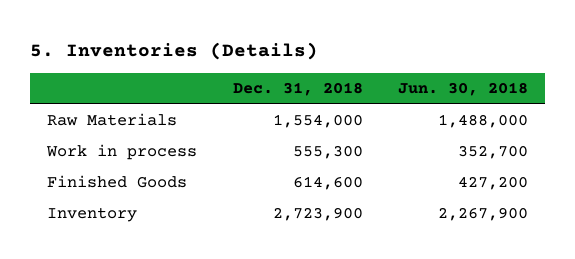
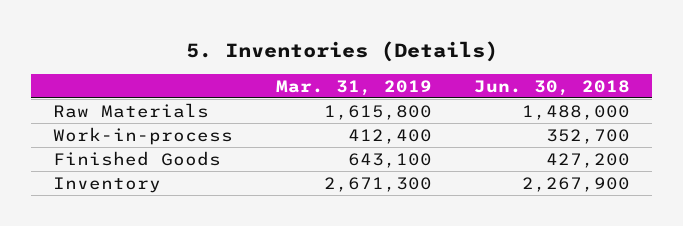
- | Dec. 31, 2018 | Jun. 30, 2018
+ | Mar. 31, 2019 | Jun. 30, 2018
- Work in process | 555,300 | 352,700
+ Work-in-process | 412,400 | 352,700

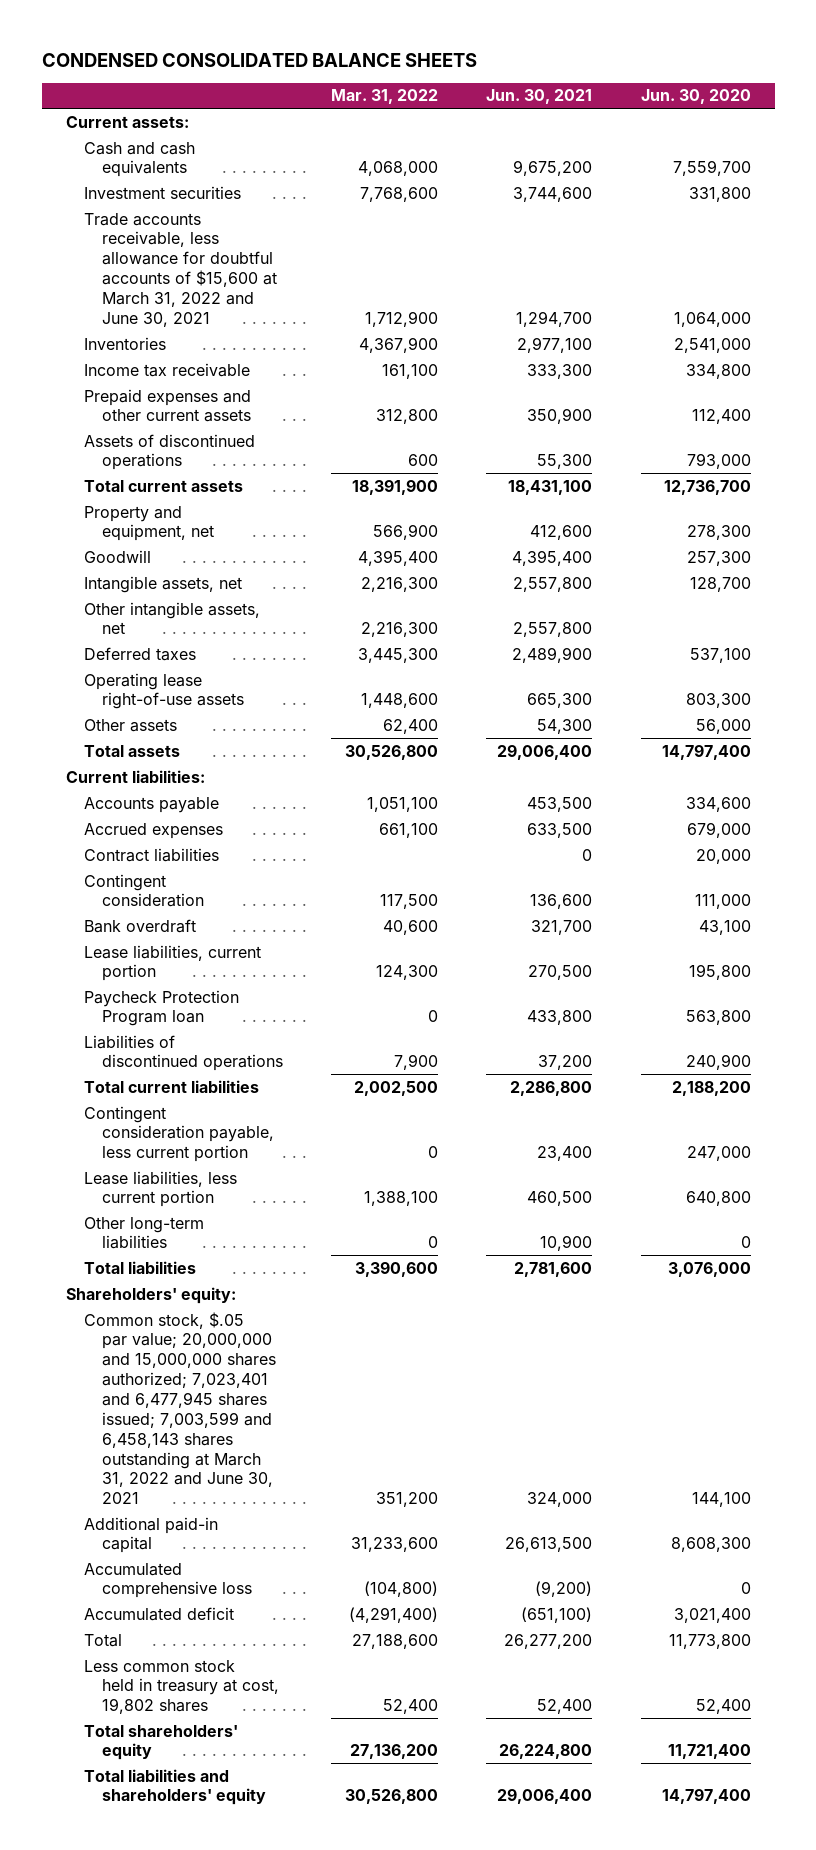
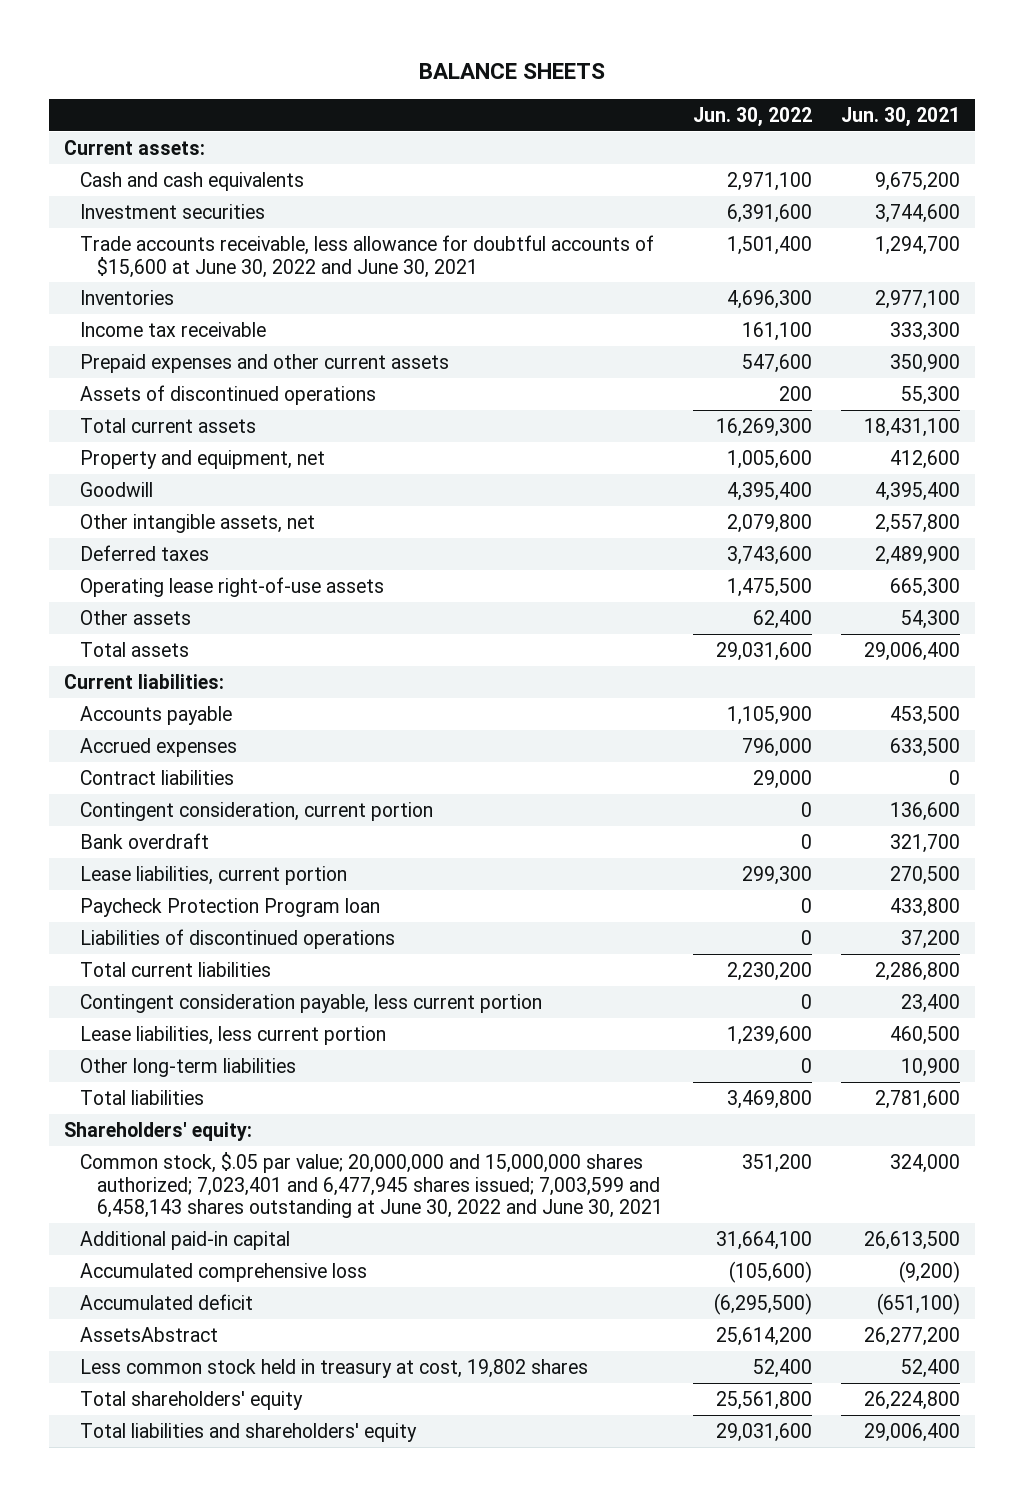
- CONDENSED CONSOLIDATED BALANCE SHEETS
+ BALANCE SHEETS
- | Mar. 31, 2022 | Jun. 30, 2021 | Jun. 30, 2020
+ | Jun. 30, 2022 | Jun. 30, 2021
- Trade accounts receivable, less allowance for doubtful accounts of $15,600 at March 31, 2022 and June 30, 2021 | 1,712,900 | 1,294,700 | 1,064,000
+ Trade accounts receivable, less allowance for doubtful accounts of $15,600 at June 30, 2022 and June 30, 2021 | 1,501,400 | 1,294,700
- Intangible assets, net | 2,216,300 | 2,557,800 | 128,700
- Contingent consideration | 117,500 | 136,600 | 111,000
+ Contingent consideration, current portion | 0 | 136,600
- Common stock, $.05 par value; 20,000,000 and 15,000,000 shares authorized; 7,023,401 and 6,477,945 shares issued; 7,003,599 and 6,458,143 shares outstanding at March 31, 2022 and June 30, 2021 | 351,200 | 324,000 | 144,100
+ Common stock, $.05 par value; 20,000,000 and 15,000,000 shares authorized; 7,023,401 and 6,477,945 shares issued; 7,003,599 and 6,458,143 shares outstanding at June 30, 2022 and June 30, 2021 | 351,200 | 324,000
- Total | 27,188,600 | 26,277,200 | 11,773,800
+ AssetsAbstract | 25,614,200 | 26,277,200

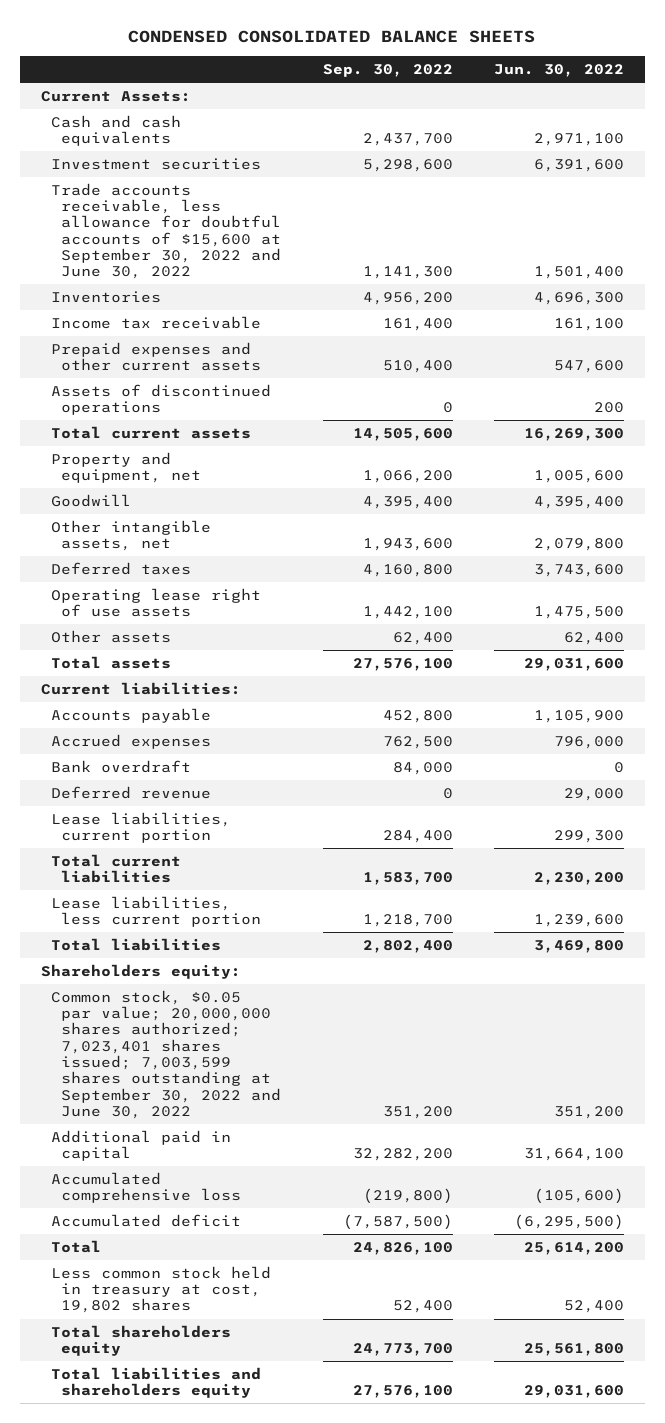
- BALANCE SHEETS
+ CONDENSED CONSOLIDATED BALANCE SHEETS
- | Jun. 30, 2022 | Jun. 30, 2021
+ | Sep. 30, 2022 | Jun. 30, 2022
- Current assets:
+ Current Assets:
- Trade accounts receivable, less allowance for doubtful accounts of $15,600 at June 30, 2022 and June 30, 2021 | 1,501,400 | 1,294,700
+ Trade accounts receivable, less allowance for doubtful accounts of $15,600 at September 30, 2022 and June 30, 2022 | 1,141,300 | 1,501,400
- Operating lease right-of-use assets | 1,475,500 | 665,300
+ Operating lease right of use assets | 1,442,100 | 1,475,500
- Contract liabilities | 29,000 | 0
- Contingent consideration, current portion | 0 | 136,600
+ Deferred revenue | 0 | 29,000
- Paycheck Protection Program loan | 0 | 433,800
- Liabilities of discontinued operations | 0 | 37,200
- Contingent consideration payable, less current portion | 0 | 23,400
- Other long-term liabilities | 0 | 10,900
- Shareholders' equity:
- Common stock, $.05 par value; 20,000,000 and 15,000,000 shares authorized; 7,023,401 and 6,477,945 shares issued; 7,003,599 and 6,458,143 shares outstanding at June 30, 2022 and June 30, 2021 | 351,200 | 324,000
- Additional paid-in capital | 31,664,100 | 26,613,500
+ Shareholders equity:
+ Common stock, $0.05 par value; 20,000,000 shares authorized; 7,023,401 shares issued; 7,003,599 shares outstanding at September 30, 2022 and June 30, 2022 | 351,200 | 351,200
+ Additional paid in capital | 32,282,200 | 31,664,100
- AssetsAbstract | 25,614,200 | 26,277,200
+ Total | 24,826,100 | 25,614,200
- Total shareholders' equity | 25,561,800 | 26,224,800
- Total liabilities and shareholders' equity | 29,031,600 | 29,006,400
+ Total shareholders equity | 24,773,700 | 25,561,800
+ Total liabilities and shareholders equity | 27,576,100 | 29,031,600

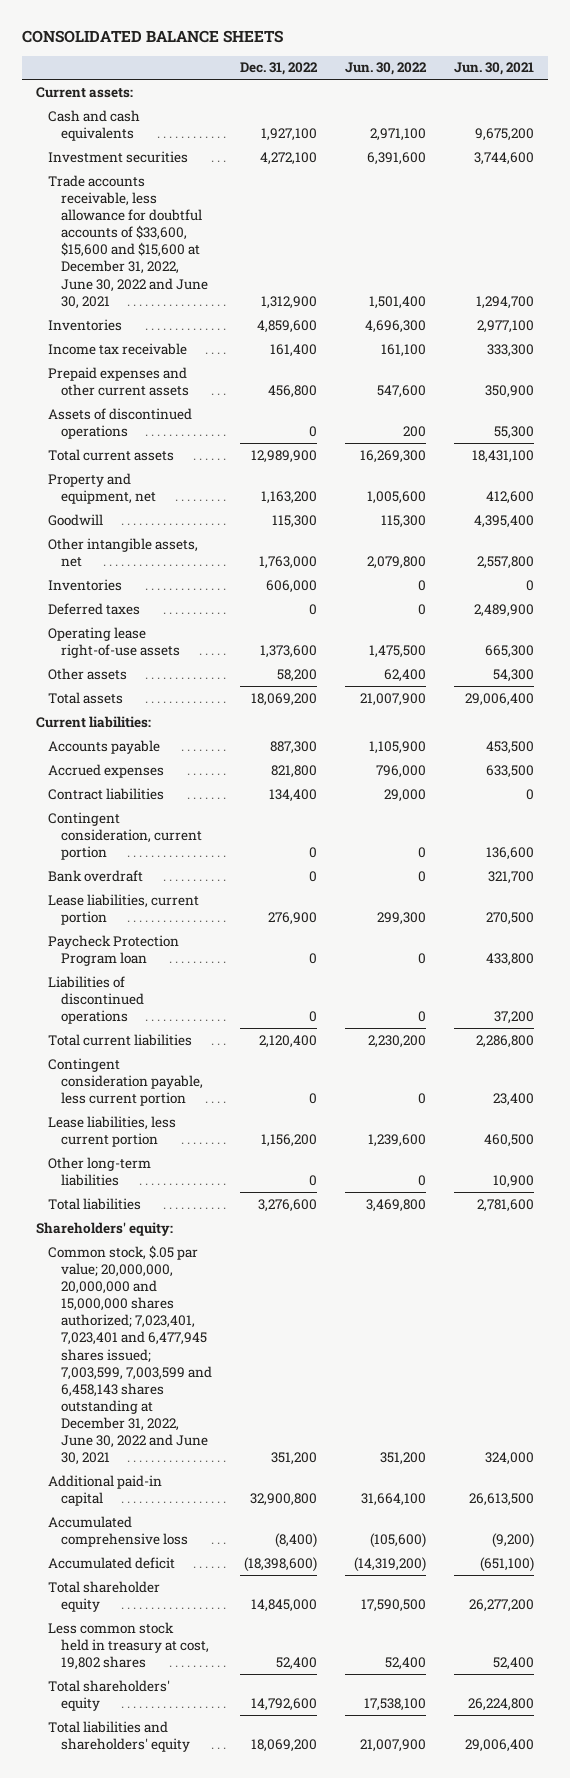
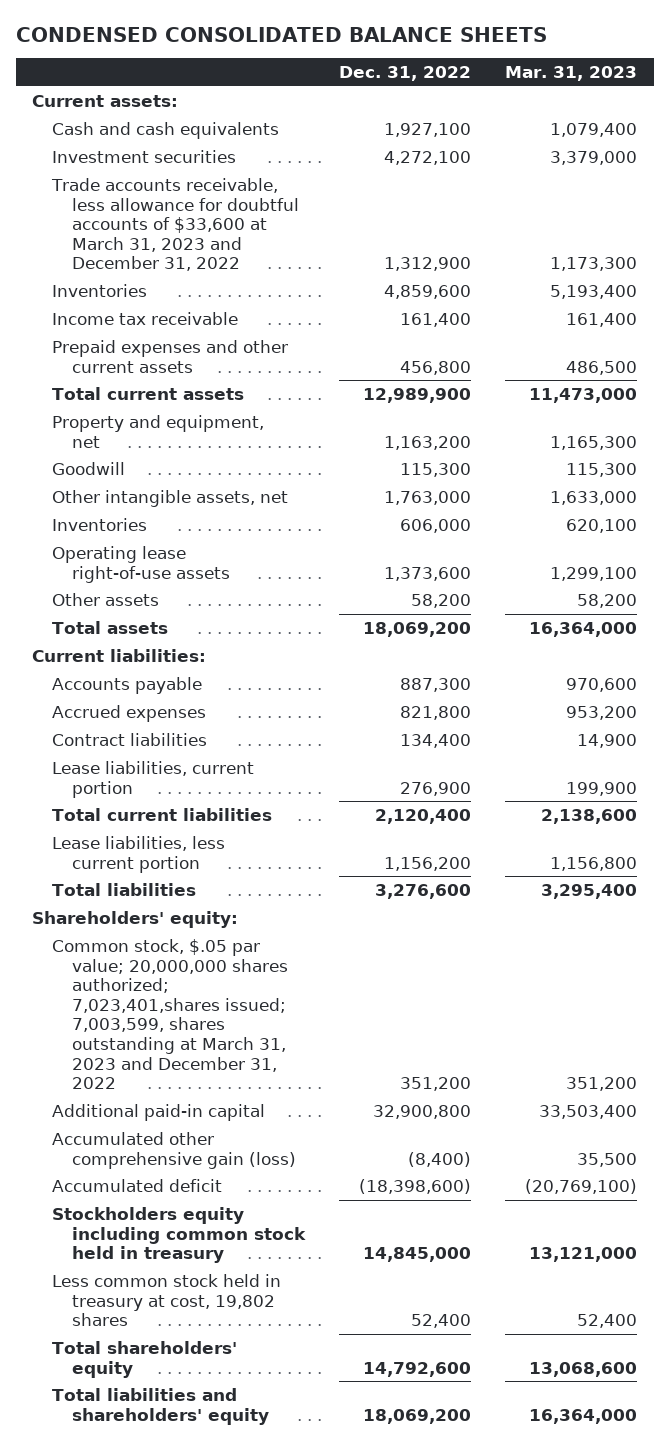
- CONSOLIDATED BALANCE SHEETS
+ CONDENSED CONSOLIDATED BALANCE SHEETS
- | Dec. 31, 2022 | Jun. 30, 2022 | Jun. 30, 2021
+ | Dec. 31, 2022 | Mar. 31, 2023
- Trade accounts receivable, less allowance for doubtful accounts of $33,600, $15,600 and $15,600 at December 31, 2022, June 30, 2022 and June 30, 2021 | 1,312,900 | 1,501,400 | 1,294,700
+ Trade accounts receivable, less allowance for doubtful accounts of $33,600 at March 31, 2023 and December 31, 2022 | 1,312,900 | 1,173,300
- Assets of discontinued operations | 0 | 200 | 55,300
- Deferred taxes | 0 | 0 | 2,489,900
- Contingent consideration, current portion | 0 | 0 | 136,600
- Bank overdraft | 0 | 0 | 321,700
- Paycheck Protection Program loan | 0 | 0 | 433,800
- Liabilities of discontinued operations | 0 | 0 | 37,200
- Contingent consideration payable, less current portion | 0 | 0 | 23,400
- Other long-term liabilities | 0 | 0 | 10,900
- Common stock, $.05 par value; 20,000,000, 20,000,000 and 15,000,000 shares authorized; 7,023,401, 7,023,401 and 6,477,945 shares issued; 7,003,599, 7,003,599 and 6,458,143 shares outstanding at December 31, 2022, June 30, 2022 and June 30, 2021 | 351,200 | 351,200 | 324,000
+ Common stock, $.05 par value; 20,000,000 shares authorized; 7,023,401,shares issued; 7,003,599, shares outstanding at March 31, 2023 and December 31, 2022 | 351,200 | 351,200
- Accumulated comprehensive loss | (8,400) | (105,600) | (9,200)
+ Accumulated other comprehensive gain (loss) | (8,400) | 35,500
- Total shareholder equity | 14,845,000 | 17,590,500 | 26,277,200
+ Stockholders equity including common stock held in treasury | 14,845,000 | 13,121,000

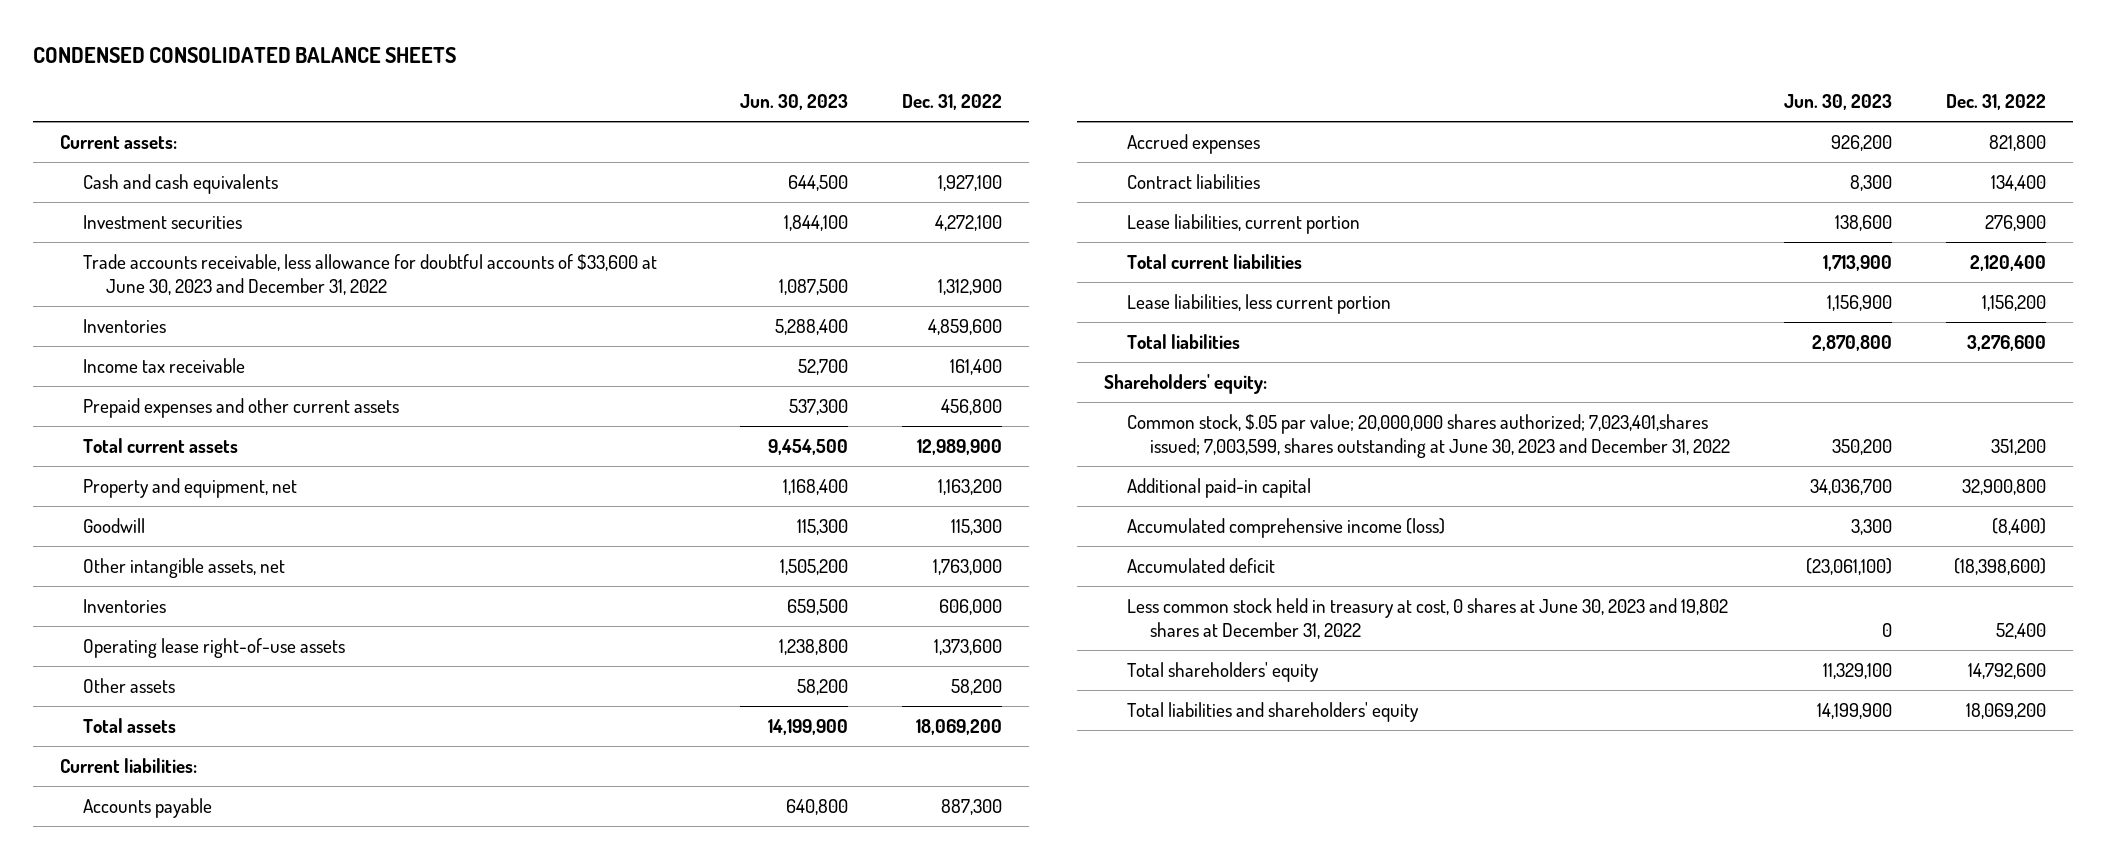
- | Dec. 31, 2022 | Mar. 31, 2023
+ | Jun. 30, 2023 | Dec. 31, 2022
- Trade accounts receivable, less allowance for doubtful accounts of $33,600 at March 31, 2023 and December 31, 2022 | 1,312,900 | 1,173,300
+ Trade accounts receivable, less allowance for doubtful accounts of $33,600 at June 30, 2023 and December 31, 2022 | 1,087,500 | 1,312,900
- Common stock, $.05 par value; 20,000,000 shares authorized; 7,023,401,shares issued; 7,003,599, shares outstanding at March 31, 2023 and December 31, 2022 | 351,200 | 351,200
+ Common stock, $.05 par value; 20,000,000 shares authorized; 7,023,401,shares issued; 7,003,599, shares outstanding at June 30, 2023 and December 31, 2022 | 350,200 | 351,200
- Accumulated other comprehensive gain (loss) | (8,400) | 35,500
+ Accumulated comprehensive income (loss) | 3,300 | (8,400)
- Stockholders equity including common stock held in treasury | 14,845,000 | 13,121,000
- Less common stock held in treasury at cost, 19,802 shares | 52,400 | 52,400
+ Less common stock held in treasury at cost, 0 shares at June 30, 2023 and 19,802 shares at December 31, 2022 | 0 | 52,400

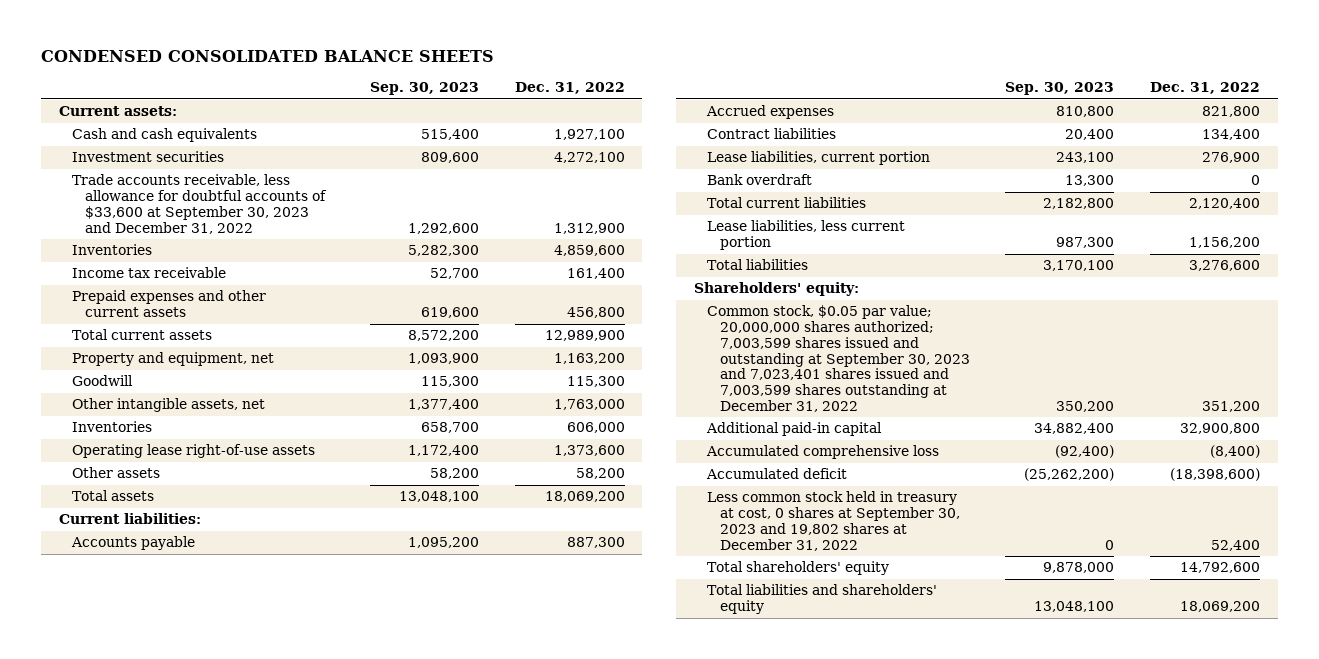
- | Jun. 30, 2023 | Dec. 31, 2022
+ | Sep. 30, 2023 | Dec. 31, 2022
- Trade accounts receivable, less allowance for doubtful accounts of $33,600 at June 30, 2023 and December 31, 2022 | 1,087,500 | 1,312,900
+ Trade accounts receivable, less allowance for doubtful accounts of $33,600 at September 30, 2023 and December 31, 2022 | 1,292,600 | 1,312,900
+ Bank overdraft | 13,300 | 0
- Common stock, $.05 par value; 20,000,000 shares authorized; 7,023,401,shares issued; 7,003,599, shares outstanding at June 30, 2023 and December 31, 2022 | 350,200 | 351,200
+ Common stock, $0.05 par value; 20,000,000 shares authorized; 7,003,599 shares issued and outstanding at September 30, 2023 and 7,023,401 shares issued and 7,003,599 shares outstanding at December 31, 2022 | 350,200 | 351,200
- Accumulated comprehensive income (loss) | 3,300 | (8,400)
+ Accumulated comprehensive loss | (92,400) | (8,400)
- Less common stock held in treasury at cost, 0 shares at June 30, 2023 and 19,802 shares at December 31, 2022 | 0 | 52,400
+ Less common stock held in treasury at cost, 0 shares at September 30, 2023 and 19,802 shares at December 31, 2022 | 0 | 52,400

